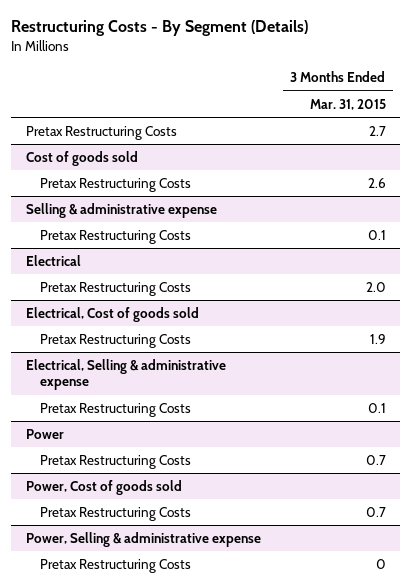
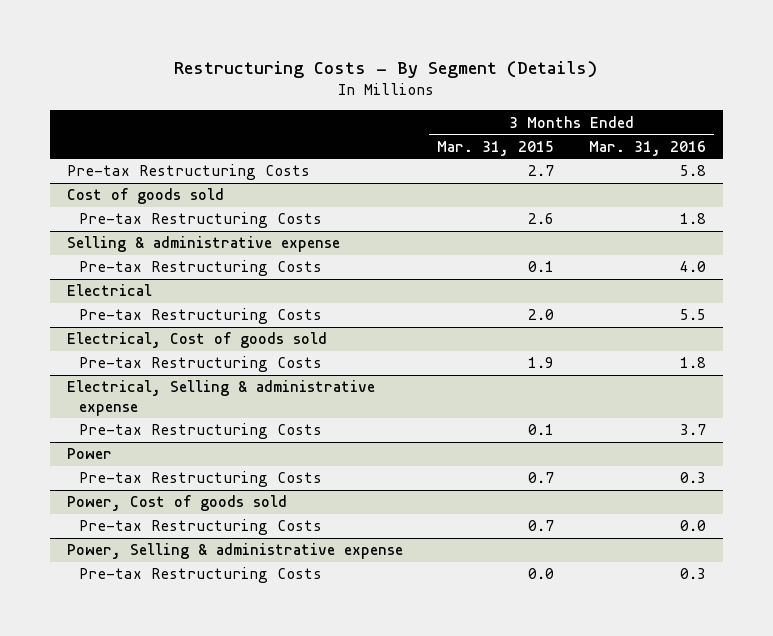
- | 3 Months Ended Mar. 31, 2015
+ | 3 Months Ended Mar. 31, 2015 | 3 Months Ended Mar. 31, 2016
- Pretax Restructuring Costs | 2.7
+ Pre-tax Restructuring Costs | 2.7 | 5.8
@ Cost of goods sold
- Pretax Restructuring Costs | 2.6
+ Pre-tax Restructuring Costs | 2.6 | 1.8
@ Selling & administrative expense
- Pretax Restructuring Costs | 0.1
+ Pre-tax Restructuring Costs | 0.1 | 4.0
@ Electrical
- Pretax Restructuring Costs | 2.0
+ Pre-tax Restructuring Costs | 2.0 | 5.5
@ Electrical, Cost of goods sold
- Pretax Restructuring Costs | 1.9
+ Pre-tax Restructuring Costs | 1.9 | 1.8
@ Electrical, Selling & administrative expense
- Pretax Restructuring Costs | 0.1
+ Pre-tax Restructuring Costs | 0.1 | 3.7
@ Power
- Pretax Restructuring Costs | 0.7
+ Pre-tax Restructuring Costs | 0.7 | 0.3
@ Power, Cost of goods sold
- Pretax Restructuring Costs | 0.7
+ Pre-tax Restructuring Costs | 0.7 | 0.0
@ Power, Selling & administrative expense
- Pretax Restructuring Costs | 0
+ Pre-tax Restructuring Costs | 0.0 | 0.3

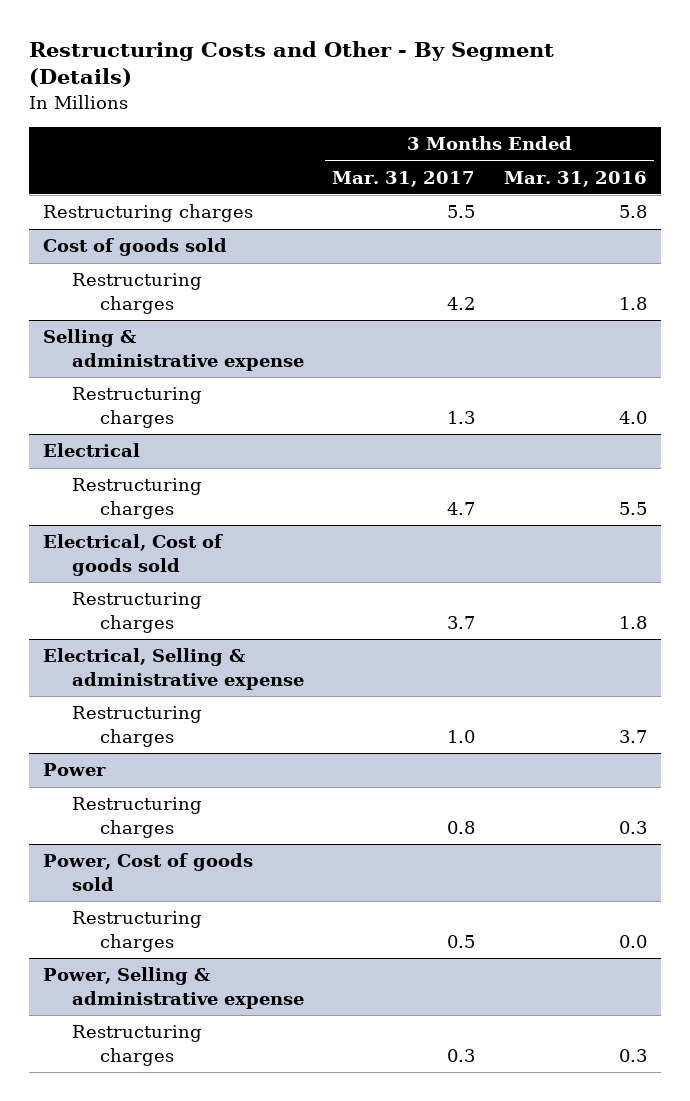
- Restructuring Costs - By Segment (Details)
+ Restructuring Costs and Other - By Segment (Details)
- | 3 Months Ended Mar. 31, 2015 | 3 Months Ended Mar. 31, 2016
+ | 3 Months Ended Mar. 31, 2017 | 3 Months Ended Mar. 31, 2016
- Pre-tax Restructuring Costs | 2.7 | 5.8
+ Restructuring charges | 5.5 | 5.8
@ Cost of goods sold
- Pre-tax Restructuring Costs | 2.6 | 1.8
+ Restructuring charges | 4.2 | 1.8
@ Selling & administrative expense
- Pre-tax Restructuring Costs | 0.1 | 4.0
+ Restructuring charges | 1.3 | 4.0
@ Electrical
- Pre-tax Restructuring Costs | 2.0 | 5.5
+ Restructuring charges | 4.7 | 5.5
@ Electrical, Cost of goods sold
- Pre-tax Restructuring Costs | 1.9 | 1.8
+ Restructuring charges | 3.7 | 1.8
@ Electrical, Selling & administrative expense
- Pre-tax Restructuring Costs | 0.1 | 3.7
+ Restructuring charges | 1.0 | 3.7
@ Power
- Pre-tax Restructuring Costs | 0.7 | 0.3
+ Restructuring charges | 0.8 | 0.3
@ Power, Cost of goods sold
- Pre-tax Restructuring Costs | 0.7 | 0.0
+ Restructuring charges | 0.5 | 0.0
@ Power, Selling & administrative expense
- Pre-tax Restructuring Costs | 0.0 | 0.3
+ Restructuring charges | 0.3 | 0.3

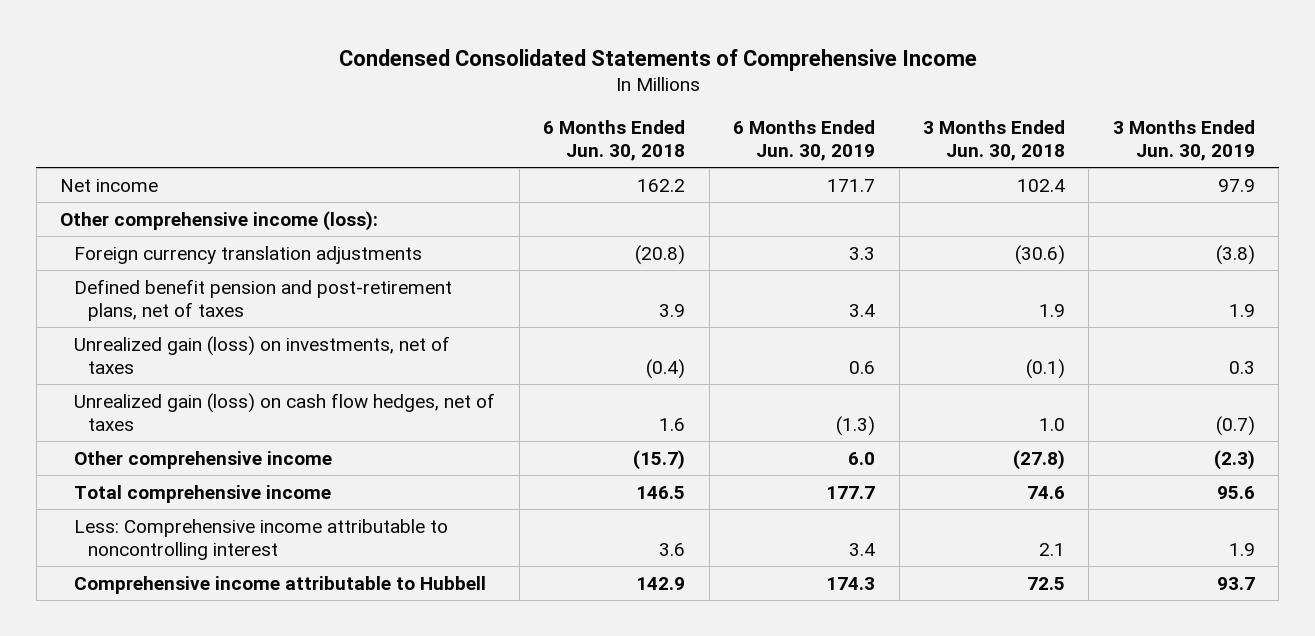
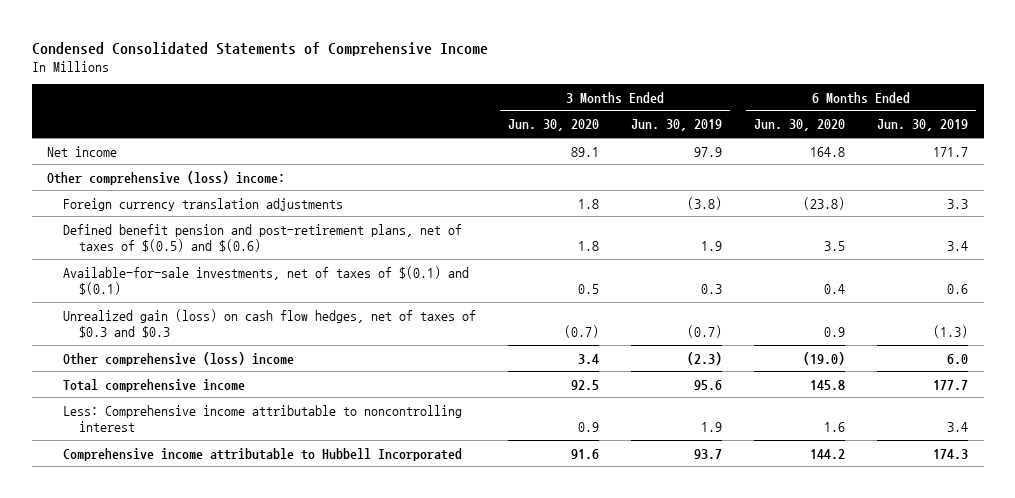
- | 6 Months Ended Jun. 30, 2018 | 6 Months Ended Jun. 30, 2019 | 3 Months Ended Jun. 30, 2018 | 3 Months Ended Jun. 30, 2019
+ | 3 Months Ended Jun. 30, 2020 | 3 Months Ended Jun. 30, 2019 | 6 Months Ended Jun. 30, 2020 | 6 Months Ended Jun. 30, 2019
- Other comprehensive income (loss):
+ Other comprehensive (loss) income:
- Defined benefit pension and post-retirement plans, net of taxes | 3.9 | 3.4 | 1.9 | 1.9
- Unrealized gain (loss) on investments, net of taxes | (0.4) | 0.6 | (0.1) | 0.3
- Unrealized gain (loss) on cash flow hedges, net of taxes | 1.6 | (1.3) | 1.0 | (0.7)
- Other comprehensive income | (15.7) | 6.0 | (27.8) | (2.3)
+ Defined benefit pension and post-retirement plans, net of taxes of $(0.5) and $(0.6) | 1.8 | 1.9 | 3.5 | 3.4
+ Available-for-sale investments, net of taxes of $(0.1) and $(0.1) | 0.5 | 0.3 | 0.4 | 0.6
+ Unrealized gain (loss) on cash flow hedges, net of taxes of $0.3 and $0.3 | (0.7) | (0.7) | 0.9 | (1.3)
+ Other comprehensive (loss) income | 3.4 | (2.3) | (19.0) | 6.0
- Comprehensive income attributable to Hubbell | 142.9 | 174.3 | 72.5 | 93.7
+ Comprehensive income attributable to Hubbell Incorporated | 91.6 | 93.7 | 144.2 | 174.3

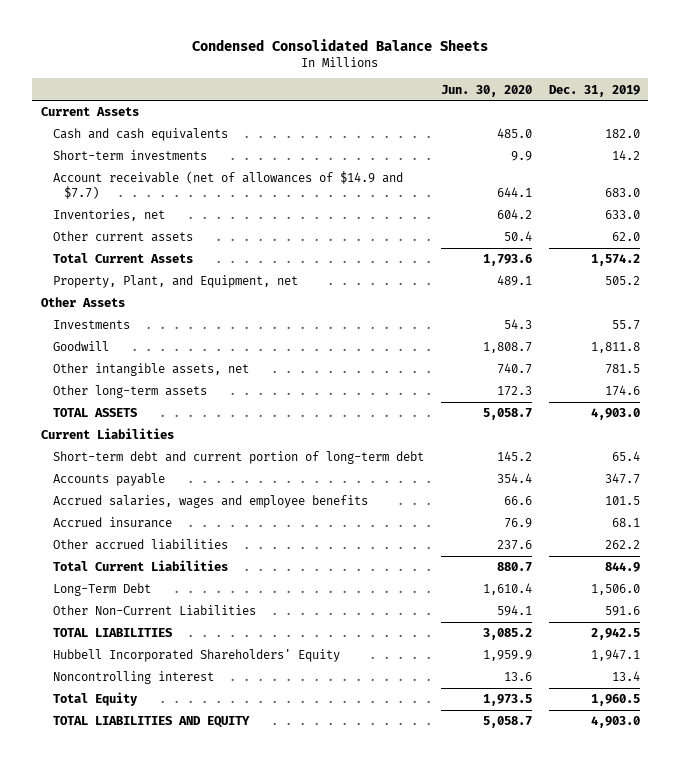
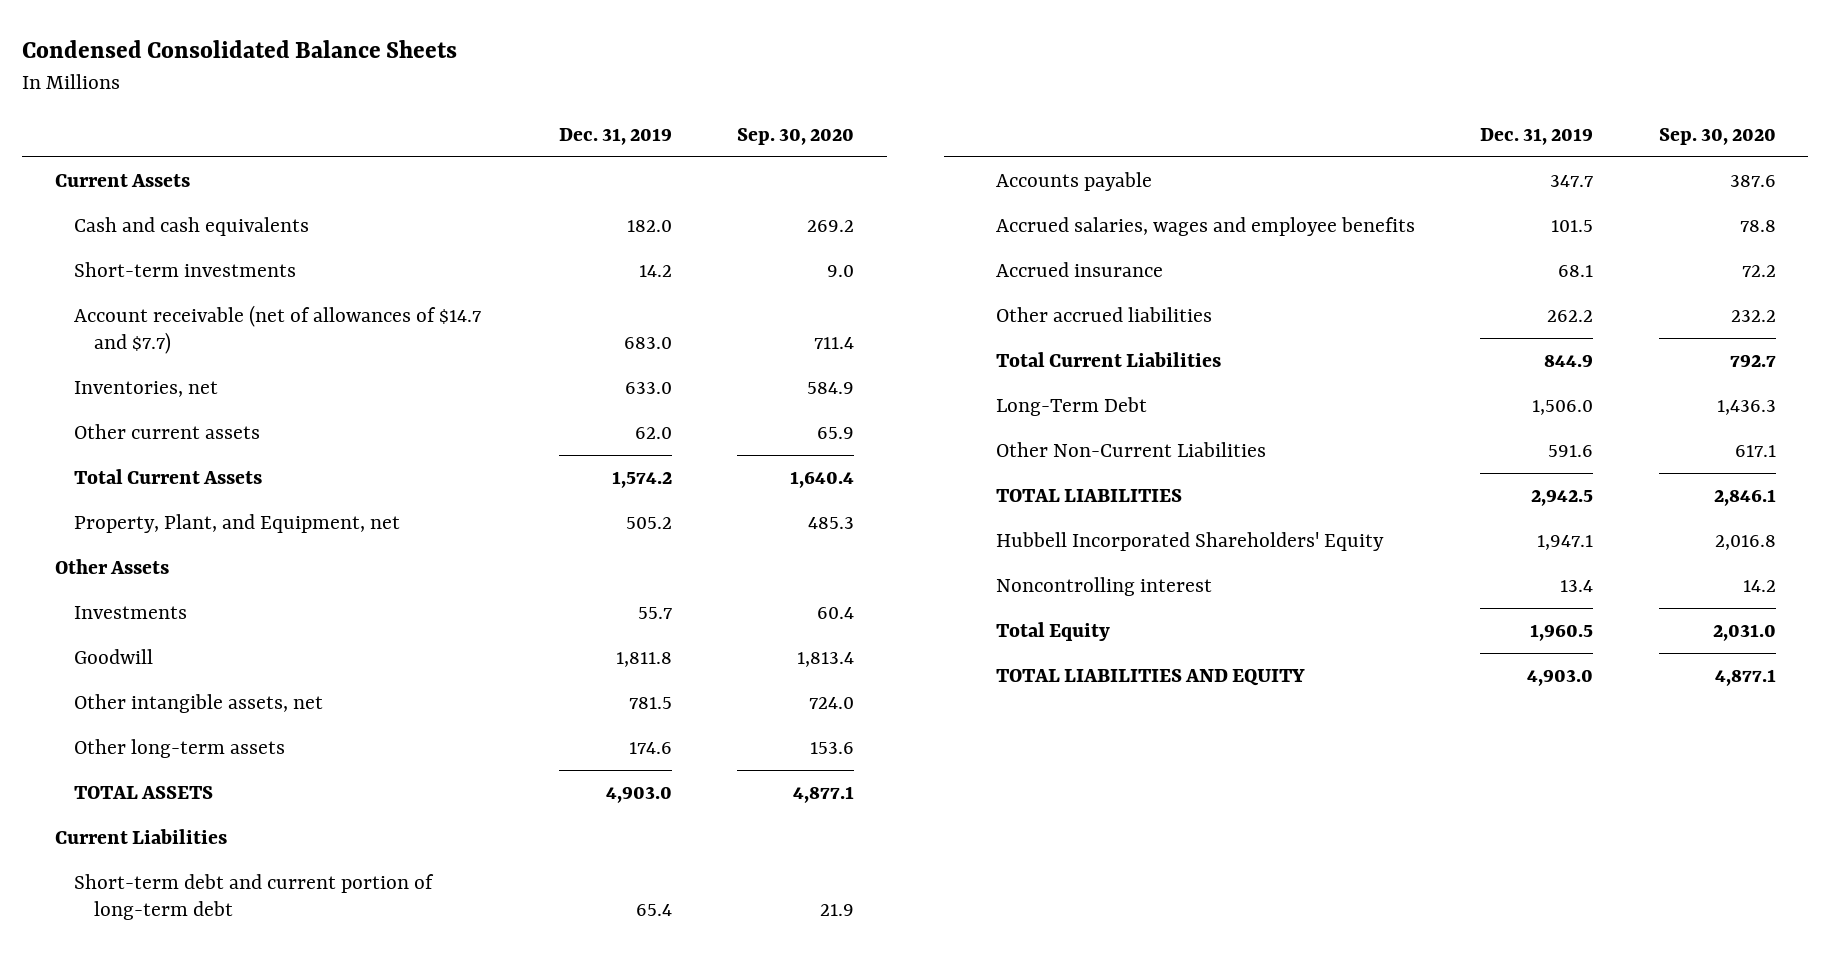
- | Jun. 30, 2020 | Dec. 31, 2019
+ | Dec. 31, 2019 | Sep. 30, 2020
- Account receivable (net of allowances of $14.9 and $7.7) | 644.1 | 683.0
+ Account receivable (net of allowances of $14.7 and $7.7) | 683.0 | 711.4

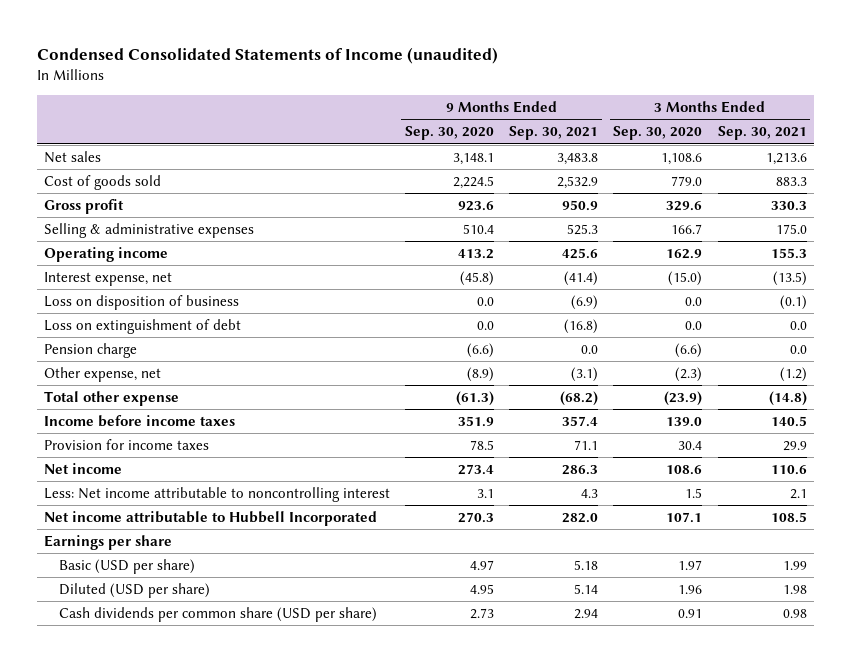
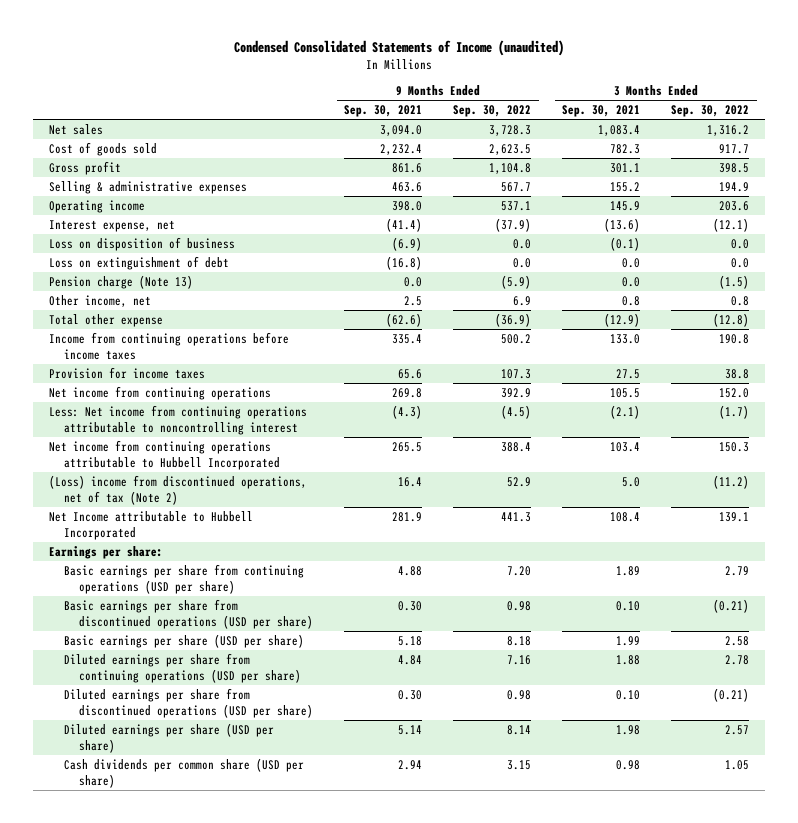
- | 9 Months Ended Sep. 30, 2020 | 9 Months Ended Sep. 30, 2021 | 3 Months Ended Sep. 30, 2020 | 3 Months Ended Sep. 30, 2021
+ | 9 Months Ended Sep. 30, 2021 | 9 Months Ended Sep. 30, 2022 | 3 Months Ended Sep. 30, 2021 | 3 Months Ended Sep. 30, 2022
- Net sales | 3,148.1 | 3,483.8 | 1,108.6 | 1,213.6
- Cost of goods sold | 2,224.5 | 2,532.9 | 779.0 | 883.3
- Gross profit | 923.6 | 950.9 | 329.6 | 330.3
- Selling & administrative expenses | 510.4 | 525.3 | 166.7 | 175.0
- Operating income | 413.2 | 425.6 | 162.9 | 155.3
- Interest expense, net | (45.8) | (41.4) | (15.0) | (13.5)
+ Net sales | 3,094.0 | 3,728.3 | 1,083.4 | 1,316.2
+ Cost of goods sold | 2,232.4 | 2,623.5 | 782.3 | 917.7
+ Gross profit | 861.6 | 1,104.8 | 301.1 | 398.5
+ Selling & administrative expenses | 463.6 | 567.7 | 155.2 | 194.9
+ Operating income | 398.0 | 537.1 | 145.9 | 203.6
+ Interest expense, net | (41.4) | (37.9) | (13.6) | (12.1)
- Pension charge | (6.6) | 0.0 | (6.6) | 0.0
- Other expense, net | (8.9) | (3.1) | (2.3) | (1.2)
- Total other expense | (61.3) | (68.2) | (23.9) | (14.8)
- Income before income taxes | 351.9 | 357.4 | 139.0 | 140.5
- Provision for income taxes | 78.5 | 71.1 | 30.4 | 29.9
- Net income | 273.4 | 286.3 | 108.6 | 110.6
- Less: Net income attributable to noncontrolling interest | 3.1 | 4.3 | 1.5 | 2.1
- Net income attributable to Hubbell Incorporated | 270.3 | 282.0 | 107.1 | 108.5
- Earnings per share
- Basic (USD per share) | 4.97 | 5.18 | 1.97 | 1.99
- Diluted (USD per share) | 4.95 | 5.14 | 1.96 | 1.98
+ Pension charge (Note 13) | 0.0 | (5.9) | 0.0 | (1.5)
+ Other income, net | 2.5 | 6.9 | 0.8 | 0.8
+ Total other expense | (62.6) | (36.9) | (12.9) | (12.8)
+ Income from continuing operations before income taxes | 335.4 | 500.2 | 133.0 | 190.8
+ Provision for income taxes | 65.6 | 107.3 | 27.5 | 38.8
+ Net income from continuing operations | 269.8 | 392.9 | 105.5 | 152.0
+ Less: Net income from continuing operations attributable to noncontrolling interest | (4.3) | (4.5) | (2.1) | (1.7)
+ Net income from continuing operations attributable to Hubbell Incorporated | 265.5 | 388.4 | 103.4 | 150.3
+ (Loss) income from discontinued operations, net of tax (Note 2) | 16.4 | 52.9 | 5.0 | (11.2)
+ Net Income attributable to Hubbell Incorporated | 281.9 | 441.3 | 108.4 | 139.1
+ Earnings per share:
+ Basic earnings per share from continuing operations (USD per share) | 4.88 | 7.20 | 1.89 | 2.79
+ Basic earnings per share from discontinued operations (USD per share) | 0.30 | 0.98 | 0.10 | (0.21)
+ Basic earnings per share (USD per share) | 5.18 | 8.18 | 1.99 | 2.58
+ Diluted earnings per share from continuing operations (USD per share) | 4.84 | 7.16 | 1.88 | 2.78
+ Diluted earnings per share from discontinued operations (USD per share) | 0.30 | 0.98 | 0.10 | (0.21)
+ Diluted earnings per share (USD per share) | 5.14 | 8.14 | 1.98 | 2.57

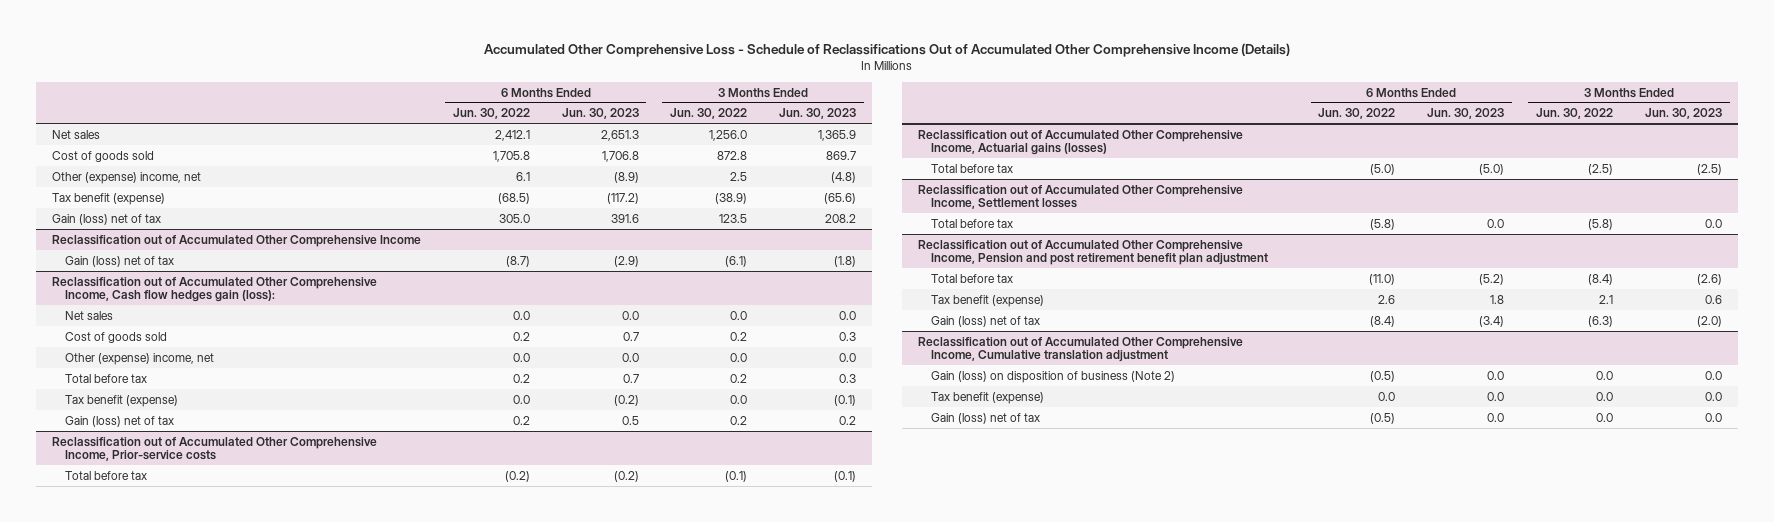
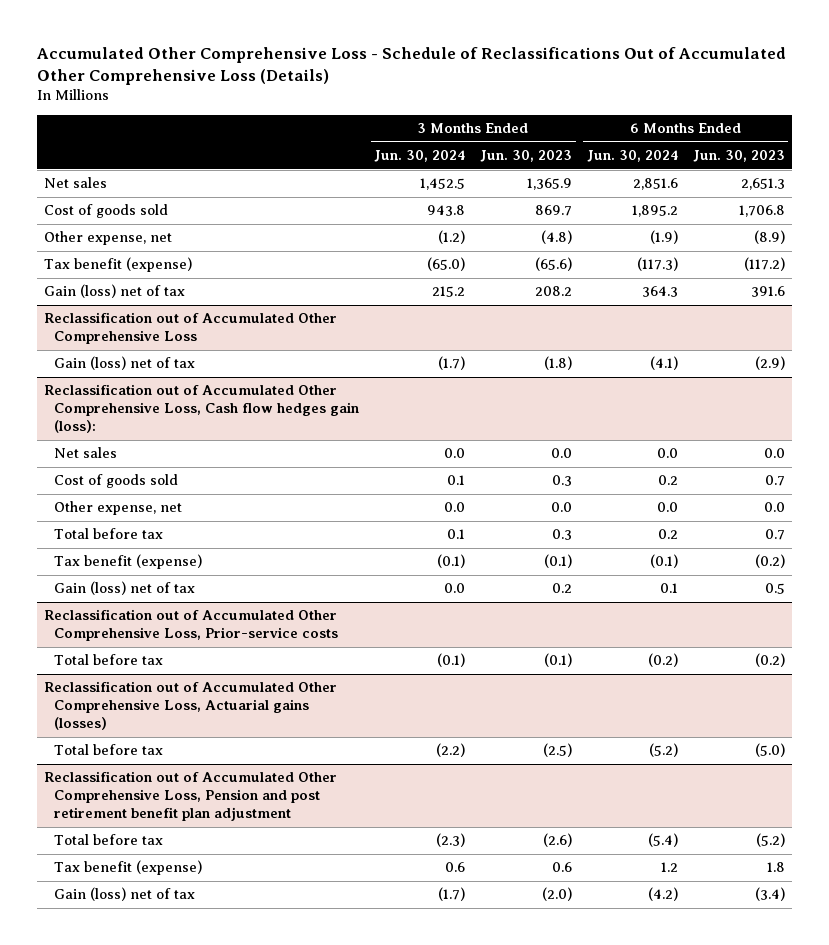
- Accumulated Other Comprehensive Loss - Schedule of Reclassifications Out of Accumulated Other Comprehensive Income (Details)
+ Accumulated Other Comprehensive Loss - Schedule of Reclassifications Out of Accumulated Other Comprehensive Loss (Details)
- | 6 Months Ended Jun. 30, 2022 | 6 Months Ended Jun. 30, 2023 | 3 Months Ended Jun. 30, 2022 | 3 Months Ended Jun. 30, 2023
+ | 3 Months Ended Jun. 30, 2024 | 3 Months Ended Jun. 30, 2023 | 6 Months Ended Jun. 30, 2024 | 6 Months Ended Jun. 30, 2023
- Other (expense) income, net | 6.1 | (8.9) | 2.5 | (4.8)
+ Other expense, net | (1.2) | (4.8) | (1.9) | (8.9)
- Reclassification out of Accumulated Other Comprehensive Income
+ Reclassification out of Accumulated Other Comprehensive Loss
- Reclassification out of Accumulated Other Comprehensive Income, Cash flow hedges gain (loss):
+ Reclassification out of Accumulated Other Comprehensive Loss, Cash flow hedges gain (loss):
- Other (expense) income, net | 0.0 | 0.0 | 0.0 | 0.0
+ Other expense, net | 0.0 | 0.0 | 0.0 | 0.0
- Reclassification out of Accumulated Other Comprehensive Income, Prior-service costs
+ Reclassification out of Accumulated Other Comprehensive Loss, Prior-service costs
- Reclassification out of Accumulated Other Comprehensive Income, Actuarial gains (losses)
+ Reclassification out of Accumulated Other Comprehensive Loss, Actuarial gains (losses)
- Reclassification out of Accumulated Other Comprehensive Income, Settlement losses
- Total before tax | (5.8) | 0.0 | (5.8) | 0.0
- Reclassification out of Accumulated Other Comprehensive Income, Pension and post retirement benefit plan adjustment
+ Reclassification out of Accumulated Other Comprehensive Loss, Pension and post retirement benefit plan adjustment
- Reclassification out of Accumulated Other Comprehensive Income, Cumulative translation adjustment
- Gain (loss) on disposition of business (Note 2) | (0.5) | 0.0 | 0.0 | 0.0
- Tax benefit (expense) | 0.0 | 0.0 | 0.0 | 0.0
- Gain (loss) net of tax | (0.5) | 0.0 | 0.0 | 0.0

